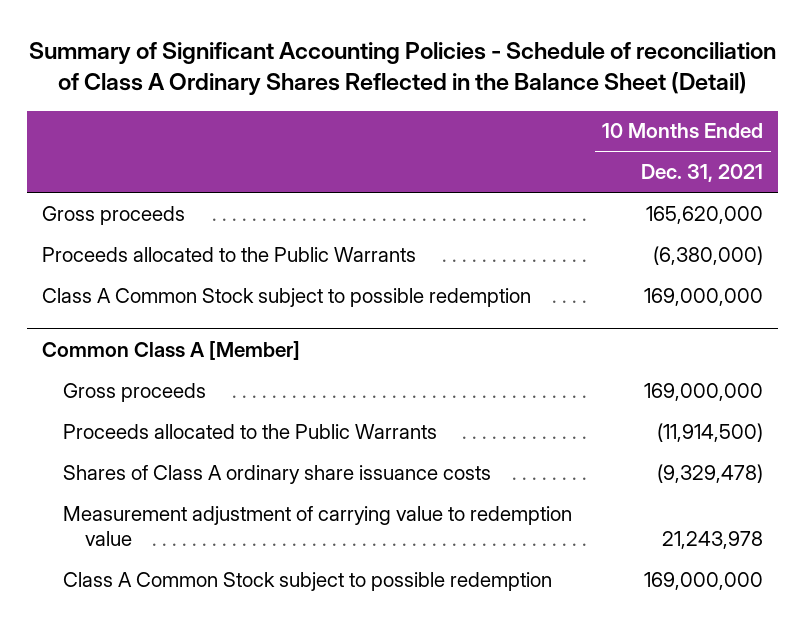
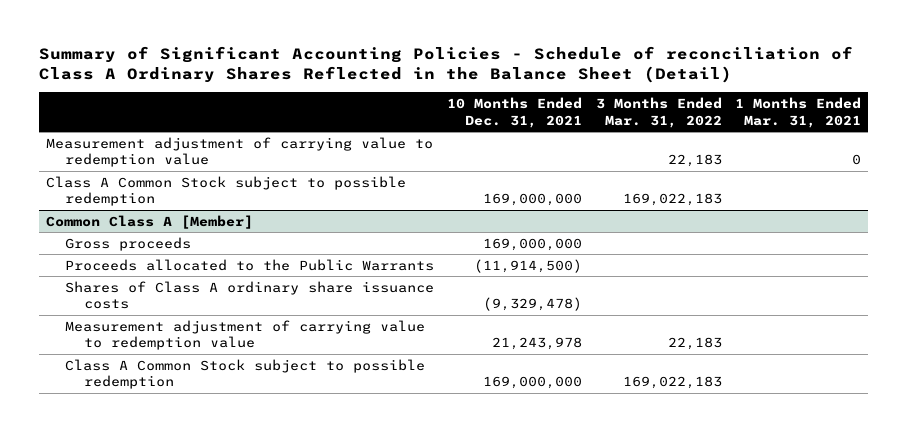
- | 10 Months Ended Dec. 31, 2021
+ | 10 Months Ended Dec. 31, 2021 | 3 Months Ended Mar. 31, 2022 | 1 Months Ended Mar. 31, 2021
- Gross proceeds | 165,620,000
- Proceeds allocated to the Public Warrants | (6,380,000)
+ Measurement adjustment of carrying value to redemption value | | 22,183 | 0

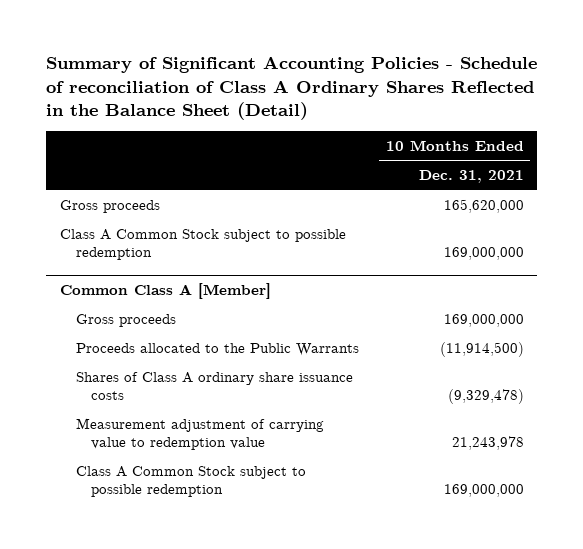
- | 10 Months Ended Dec. 31, 2021 | 3 Months Ended Mar. 31, 2022 | 1 Months Ended Mar. 31, 2021
+ | 10 Months Ended Dec. 31, 2021
- Measurement adjustment of carrying value to redemption value | | 22,183 | 0
+ Gross proceeds | 165,620,000

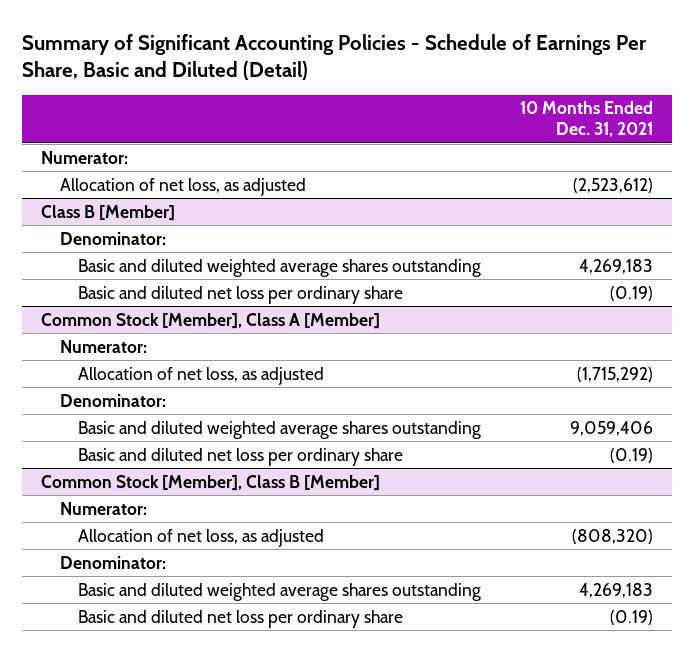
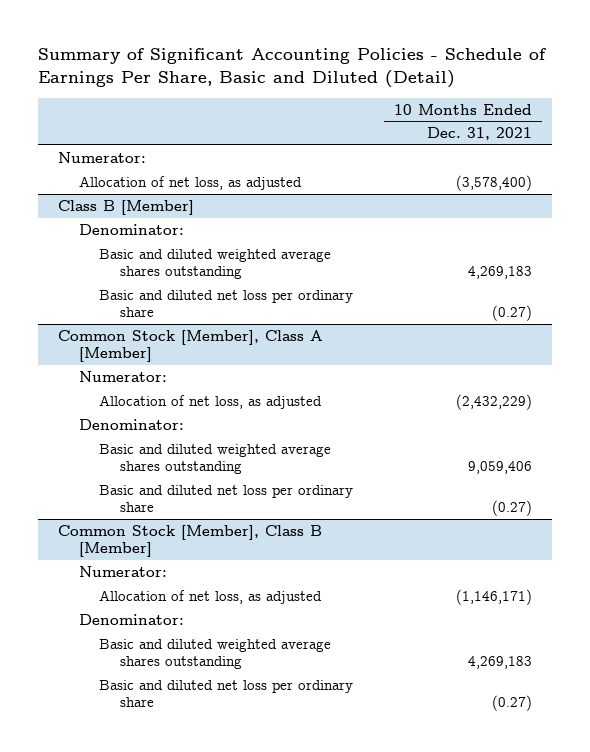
- Allocation of net loss, as adjusted | (2,523,612)
+ Allocation of net loss, as adjusted | (3,578,400)
@ Class B [Member]
- Basic and diluted net loss per ordinary share | (0.19)
+ Basic and diluted net loss per ordinary share | (0.27)
@ Common Stock [Member], Class A [Member]
- Allocation of net loss, as adjusted | (1,715,292)
+ Allocation of net loss, as adjusted | (2,432,229)
- Basic and diluted net loss per ordinary share | (0.19)
+ Basic and diluted net loss per ordinary share | (0.27)
@ Common Stock [Member], Class B [Member]
- Allocation of net loss, as adjusted | (808,320)
+ Allocation of net loss, as adjusted | (1,146,171)
- Basic and diluted net loss per ordinary share | (0.19)
+ Basic and diluted net loss per ordinary share | (0.27)

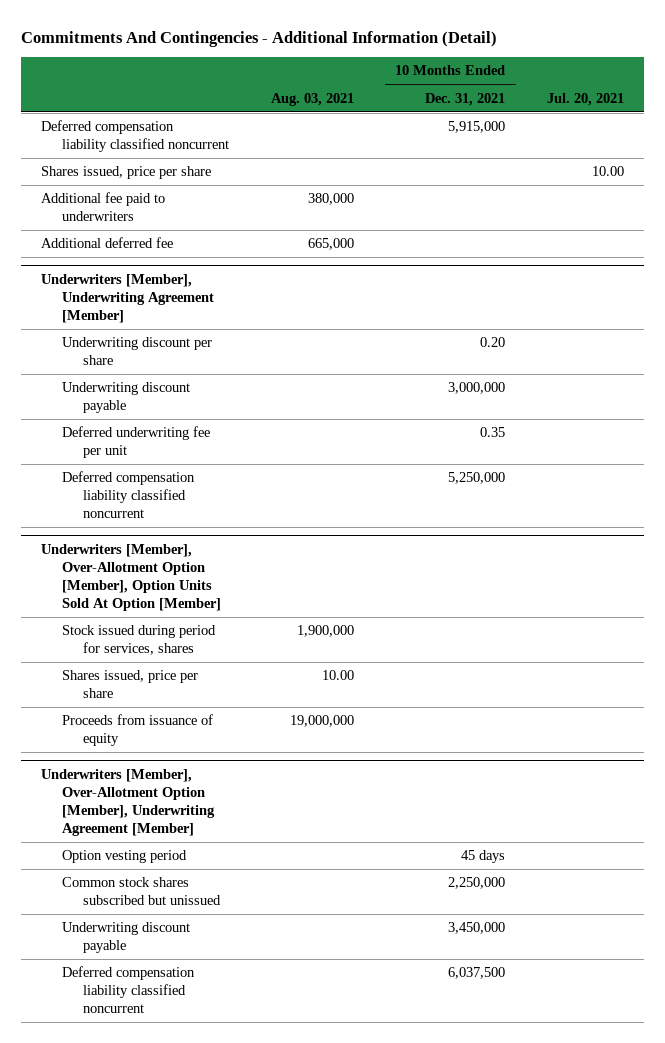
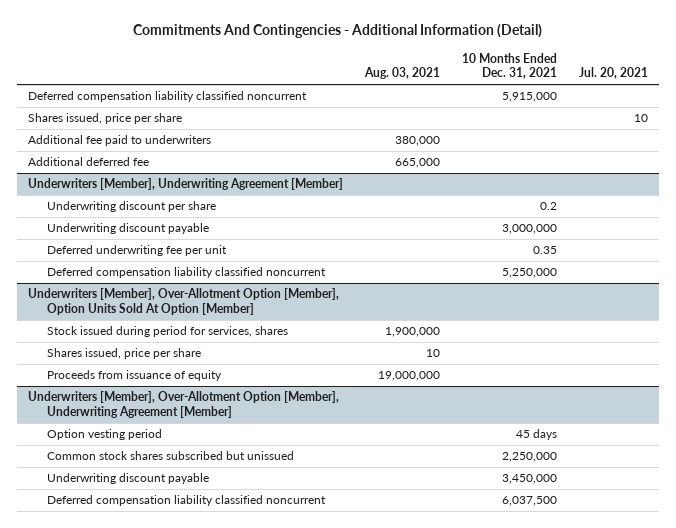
- Shares issued, price per share | | | 10.00
+ Shares issued, price per share | | | 10
@ Underwriters [Member], Underwriting Agreement [Member]
- Underwriting discount per share | | 0.20 |
+ Underwriting discount per share | | 0.2 |
@ Underwriters [Member], Over-Allotment Option [Member], Option Units Sold At Option [Member]
- Shares issued, price per share | 10.00 | |
+ Shares issued, price per share | 10 | |

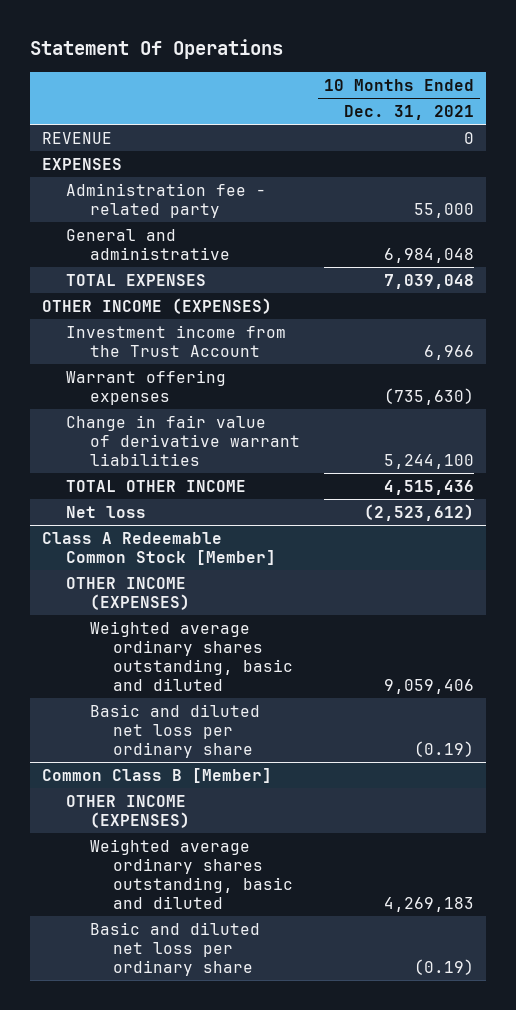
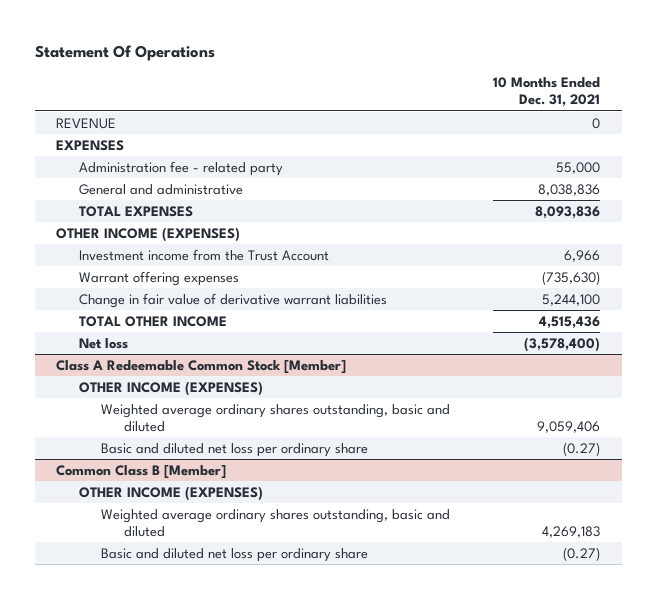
- General and administrative | 6,984,048
- TOTAL EXPENSES | 7,039,048
+ General and administrative | 8,038,836
+ TOTAL EXPENSES | 8,093,836
- Net loss | (2,523,612)
+ Net loss | (3,578,400)
@ Class A Redeemable Common Stock [Member]
- Basic and diluted net loss per ordinary share | (0.19)
+ Basic and diluted net loss per ordinary share | (0.27)
@ Common Class B [Member]
- Basic and diluted net loss per ordinary share | (0.19)
+ Basic and diluted net loss per ordinary share | (0.27)

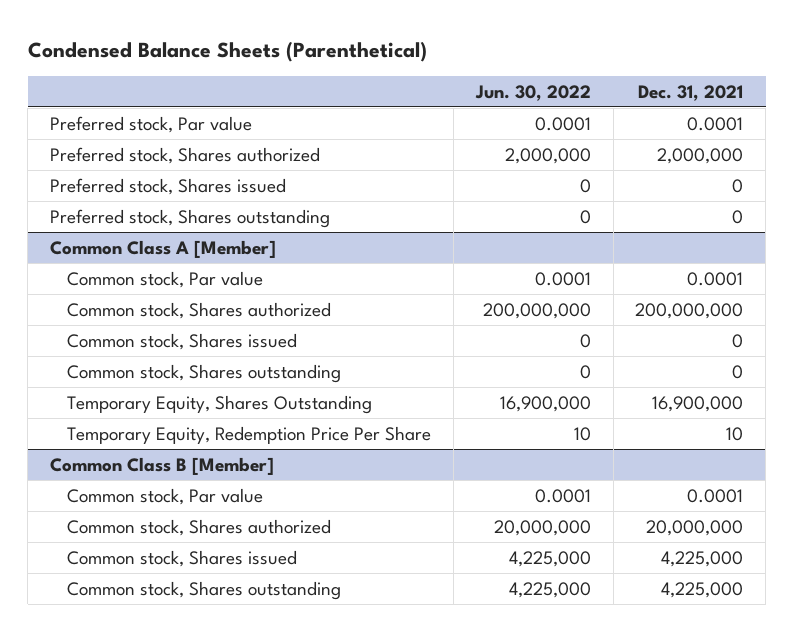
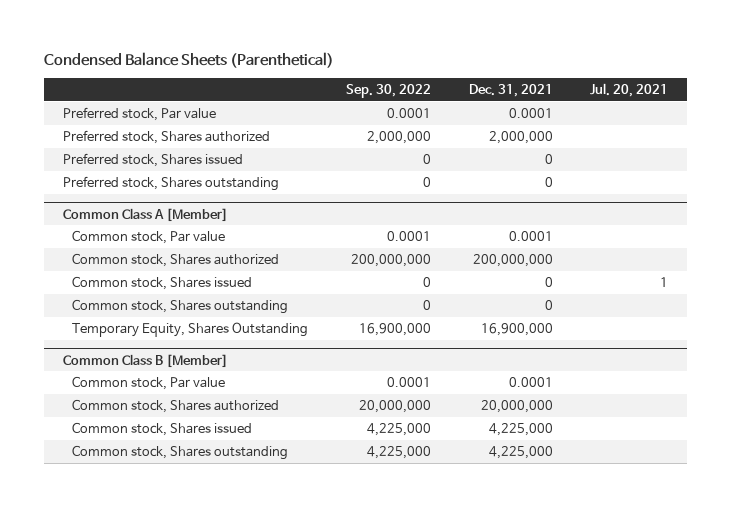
- | Jun. 30, 2022 | Dec. 31, 2021
+ | Sep. 30, 2022 | Dec. 31, 2021 | Jul. 20, 2021
@ Common Class A [Member]
- Temporary Equity, Redemption Price Per Share | 10 | 10

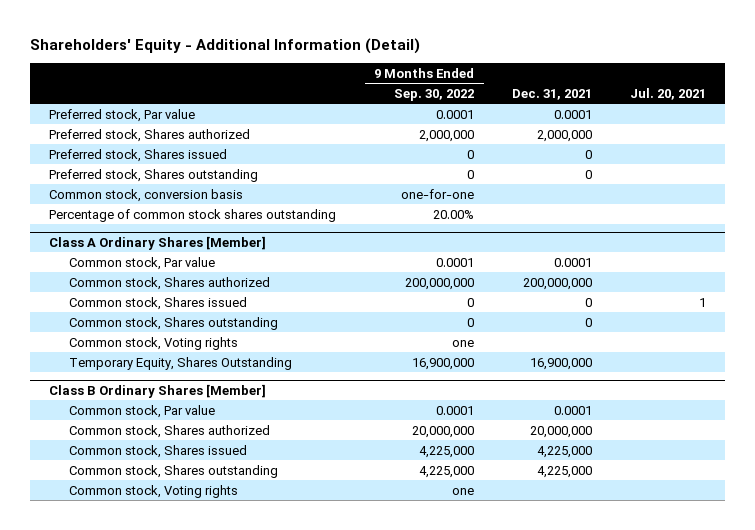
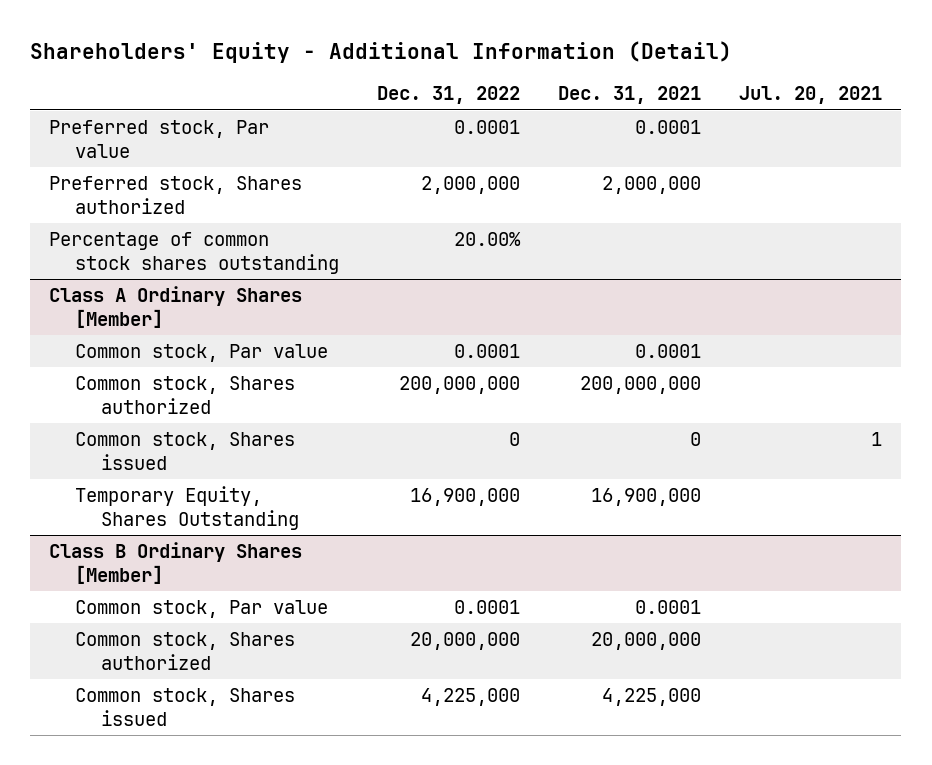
- | 9 Months Ended Sep. 30, 2022 | Dec. 31, 2021 | Jul. 20, 2021
+ | Dec. 31, 2022 | Dec. 31, 2021 | Jul. 20, 2021
- Preferred stock, Shares issued | 0 | 0 |
- Preferred stock, Shares outstanding | 0 | 0 |
- Common stock, conversion basis | one-for-one | |
@ Class A Ordinary Shares [Member]
- Common stock, Shares outstanding | 0 | 0 |
- Common stock, Voting rights | one | |
@ Class B Ordinary Shares [Member]
- Common stock, Shares outstanding | 4,225,000 | 4,225,000 |
- Common stock, Voting rights | one | |

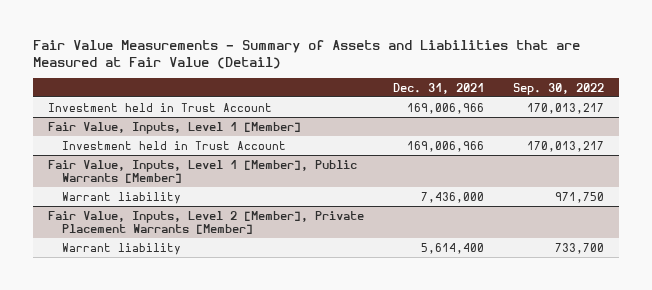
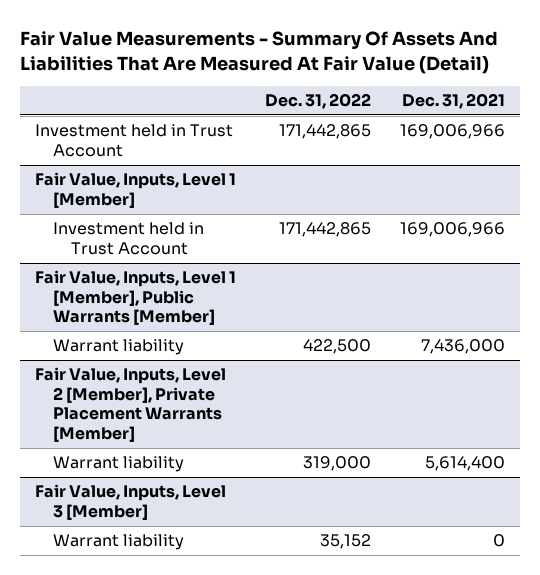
- Fair Value Measurements - Summary of Assets and Liabilities that are Measured at Fair Value (Detail)
+ Fair Value Measurements - Summary Of Assets And Liabilities That Are Measured At Fair Value (Detail)
- | Dec. 31, 2021 | Sep. 30, 2022
+ | Dec. 31, 2022 | Dec. 31, 2021
+ Fair Value, Inputs, Level 3 [Member]
+ Warrant liability | 35,152 | 0

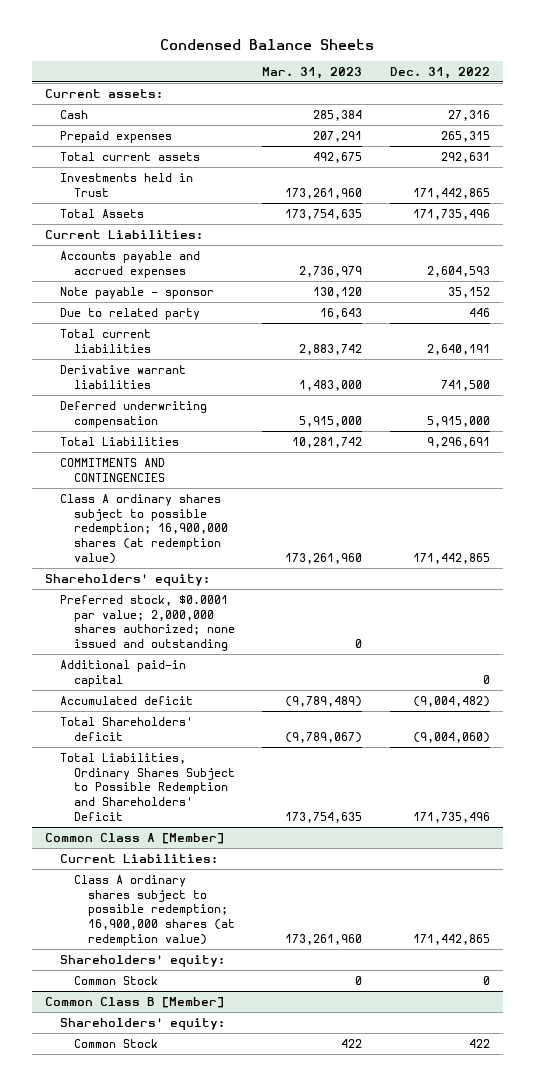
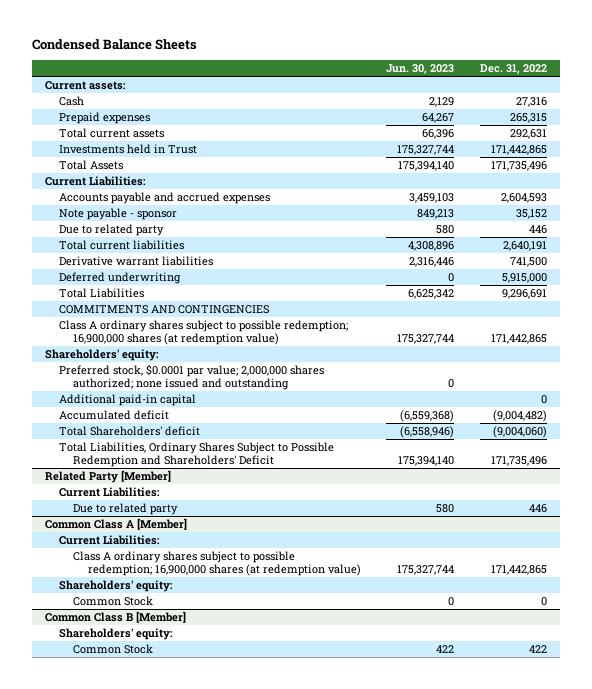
- | Mar. 31, 2023 | Dec. 31, 2022
+ | Jun. 30, 2023 | Dec. 31, 2022
- Deferred underwriting compensation | 5,915,000 | 5,915,000
+ Deferred underwriting | 0 | 5,915,000
+ Related Party [Member]
+ Current Liabilities:
+ Due to related party | 580 | 446

